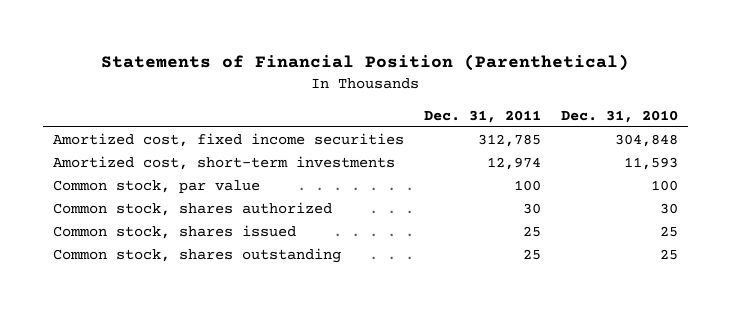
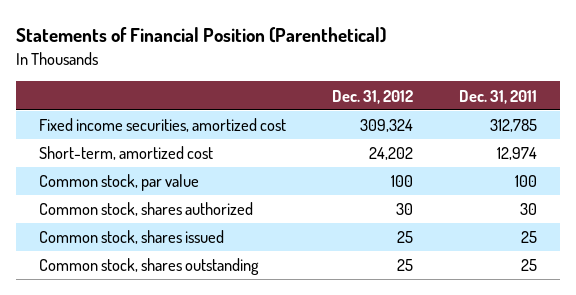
- | Dec. 31, 2011 | Dec. 31, 2010
+ | Dec. 31, 2012 | Dec. 31, 2011
- Amortized cost, fixed income securities | 312,785 | 304,848
- Amortized cost, short-term investments | 12,974 | 11,593
+ Fixed income securities, amortized cost | 309,324 | 312,785
+ Short-term, amortized cost | 24,202 | 12,974

